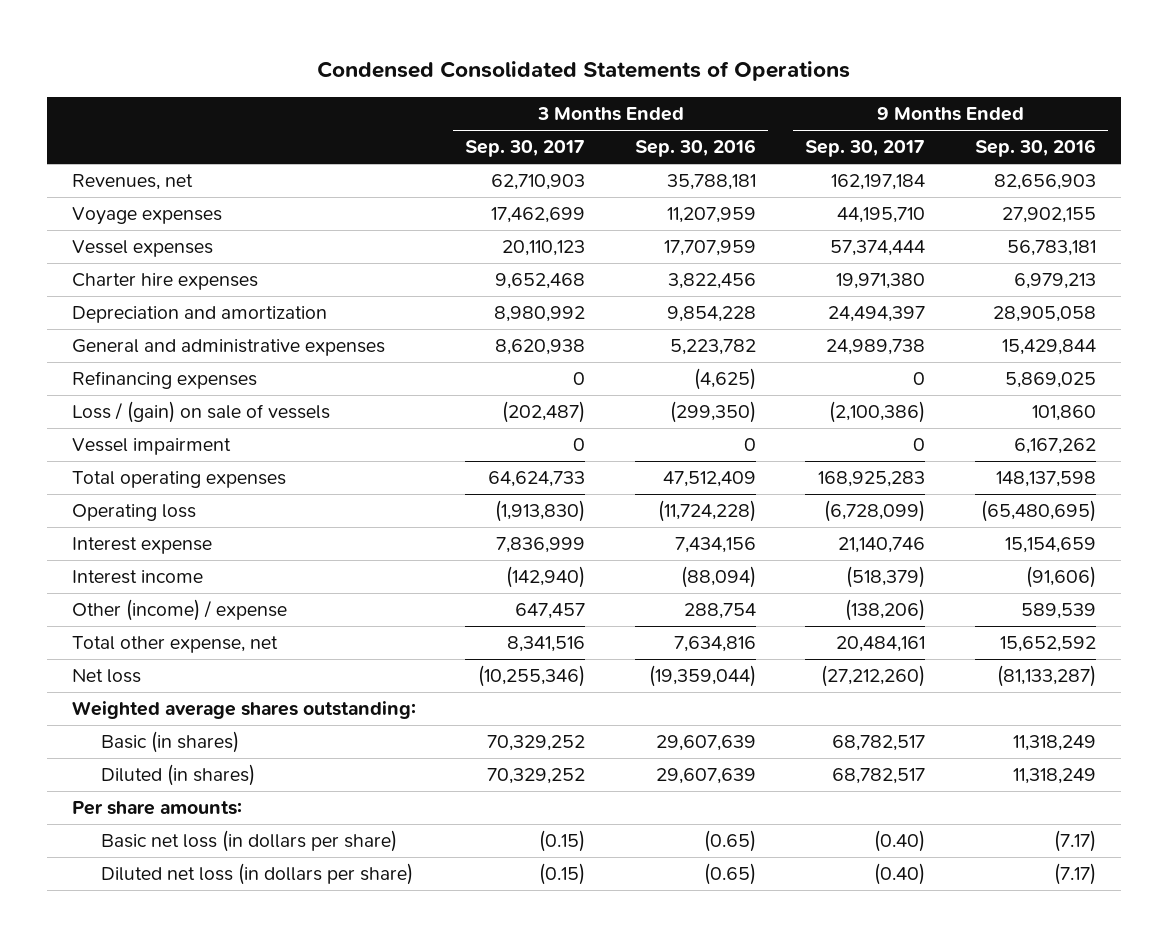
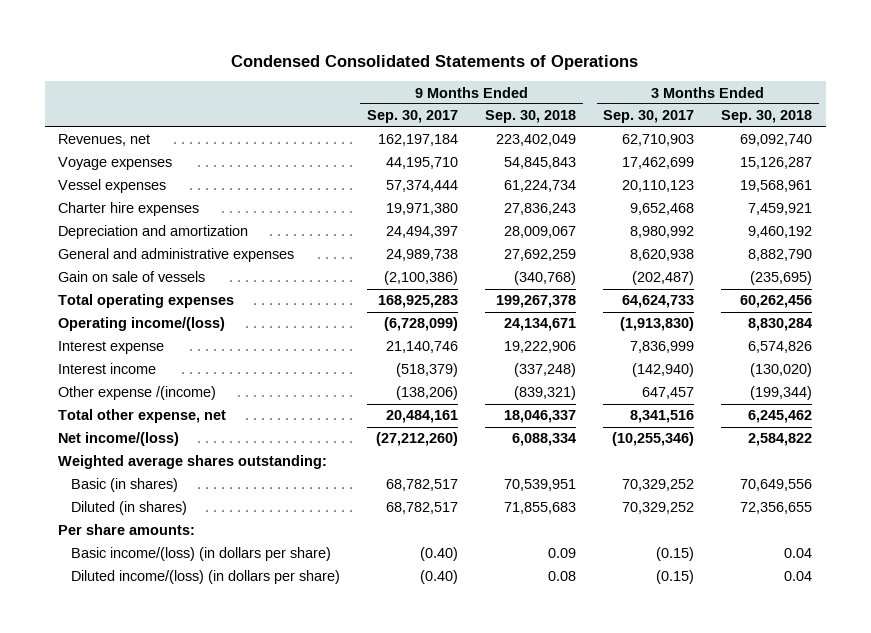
- | 3 Months Ended Sep. 30, 2017 | 3 Months Ended Sep. 30, 2016 | 9 Months Ended Sep. 30, 2017 | 9 Months Ended Sep. 30, 2016
+ | 9 Months Ended Sep. 30, 2017 | 9 Months Ended Sep. 30, 2018 | 3 Months Ended Sep. 30, 2017 | 3 Months Ended Sep. 30, 2018
- Refinancing expenses | 0 | (4,625) | 0 | 5,869,025
- Loss / (gain) on sale of vessels | (202,487) | (299,350) | (2,100,386) | 101,860
- Vessel impairment | 0 | 0 | 0 | 6,167,262
+ Gain on sale of vessels | (2,100,386) | (340,768) | (202,487) | (235,695)
- Operating loss | (1,913,830) | (11,724,228) | (6,728,099) | (65,480,695)
+ Operating income/(loss) | (6,728,099) | 24,134,671 | (1,913,830) | 8,830,284
- Other (income) / expense | 647,457 | 288,754 | (138,206) | 589,539
+ Other expense /(income) | (138,206) | (839,321) | 647,457 | (199,344)
- Net loss | (10,255,346) | (19,359,044) | (27,212,260) | (81,133,287)
+ Net income/(loss) | (27,212,260) | 6,088,334 | (10,255,346) | 2,584,822
- Basic net loss (in dollars per share) | (0.15) | (0.65) | (0.40) | (7.17)
- Diluted net loss (in dollars per share) | (0.15) | (0.65) | (0.40) | (7.17)
+ Basic income/(loss) (in dollars per share) | (0.40) | 0.09 | (0.15) | 0.04
+ Diluted income/(loss) (in dollars per share) | (0.40) | 0.08 | (0.15) | 0.04

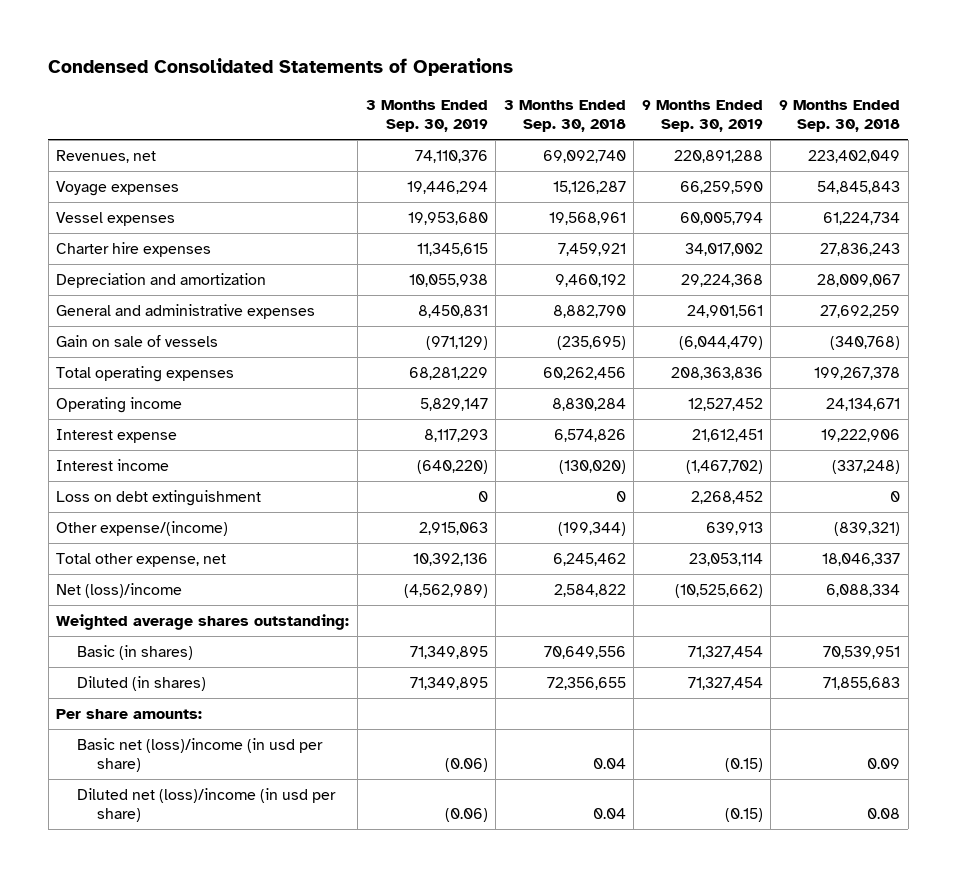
- | 9 Months Ended Sep. 30, 2017 | 9 Months Ended Sep. 30, 2018 | 3 Months Ended Sep. 30, 2017 | 3 Months Ended Sep. 30, 2018
+ | 3 Months Ended Sep. 30, 2019 | 3 Months Ended Sep. 30, 2018 | 9 Months Ended Sep. 30, 2019 | 9 Months Ended Sep. 30, 2018
- Operating income/(loss) | (6,728,099) | 24,134,671 | (1,913,830) | 8,830,284
+ Operating income | 5,829,147 | 8,830,284 | 12,527,452 | 24,134,671
- Other expense /(income) | (138,206) | (839,321) | 647,457 | (199,344)
+ Loss on debt extinguishment | 0 | 0 | 2,268,452 | 0
+ Other expense/(income) | 2,915,063 | (199,344) | 639,913 | (839,321)
- Net income/(loss) | (27,212,260) | 6,088,334 | (10,255,346) | 2,584,822
+ Net (loss)/income | (4,562,989) | 2,584,822 | (10,525,662) | 6,088,334
- Basic income/(loss) (in dollars per share) | (0.40) | 0.09 | (0.15) | 0.04
- Diluted income/(loss) (in dollars per share) | (0.40) | 0.08 | (0.15) | 0.04
+ Basic net (loss)/income (in usd per share) | (0.06) | 0.04 | (0.15) | 0.09
+ Diluted net (loss)/income (in usd per share) | (0.06) | 0.04 | (0.15) | 0.08

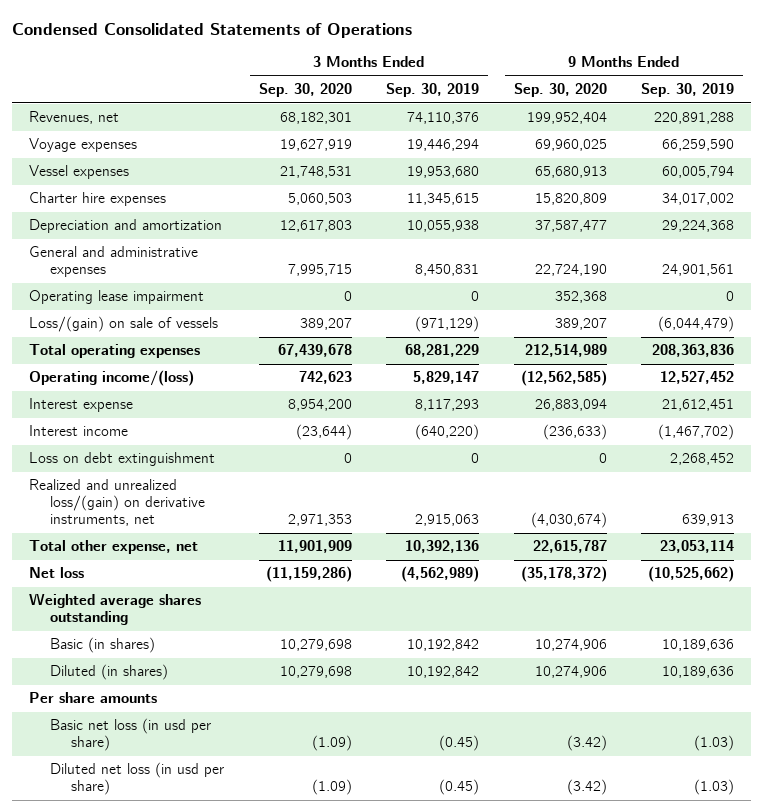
- | 3 Months Ended Sep. 30, 2019 | 3 Months Ended Sep. 30, 2018 | 9 Months Ended Sep. 30, 2019 | 9 Months Ended Sep. 30, 2018
+ | 3 Months Ended Sep. 30, 2020 | 3 Months Ended Sep. 30, 2019 | 9 Months Ended Sep. 30, 2020 | 9 Months Ended Sep. 30, 2019
- Gain on sale of vessels | (971,129) | (235,695) | (6,044,479) | (340,768)
+ Operating lease impairment | 0 | 0 | 352,368 | 0
+ Loss/(gain) on sale of vessels | 389,207 | (971,129) | 389,207 | (6,044,479)
- Operating income | 5,829,147 | 8,830,284 | 12,527,452 | 24,134,671
+ Operating income/(loss) | 742,623 | 5,829,147 | (12,562,585) | 12,527,452
- Other expense/(income) | 2,915,063 | (199,344) | 639,913 | (839,321)
+ Realized and unrealized loss/(gain) on derivative instruments, net | 2,971,353 | 2,915,063 | (4,030,674) | 639,913
- Net (loss)/income | (4,562,989) | 2,584,822 | (10,525,662) | 6,088,334
- Weighted average shares outstanding:
- Basic (in shares) | 71,349,895 | 70,649,556 | 71,327,454 | 70,539,951
- Diluted (in shares) | 71,349,895 | 72,356,655 | 71,327,454 | 71,855,683
- Per share amounts:
- Basic net (loss)/income (in usd per share) | (0.06) | 0.04 | (0.15) | 0.09
- Diluted net (loss)/income (in usd per share) | (0.06) | 0.04 | (0.15) | 0.08
+ Net loss | (11,159,286) | (4,562,989) | (35,178,372) | (10,525,662)
+ Weighted average shares outstanding
+ Basic (in shares) | 10,279,698 | 10,192,842 | 10,274,906 | 10,189,636
+ Diluted (in shares) | 10,279,698 | 10,192,842 | 10,274,906 | 10,189,636
+ Per share amounts
+ Basic net loss (in usd per share) | (1.09) | (0.45) | (3.42) | (1.03)
+ Diluted net loss (in usd per share) | (1.09) | (0.45) | (3.42) | (1.03)

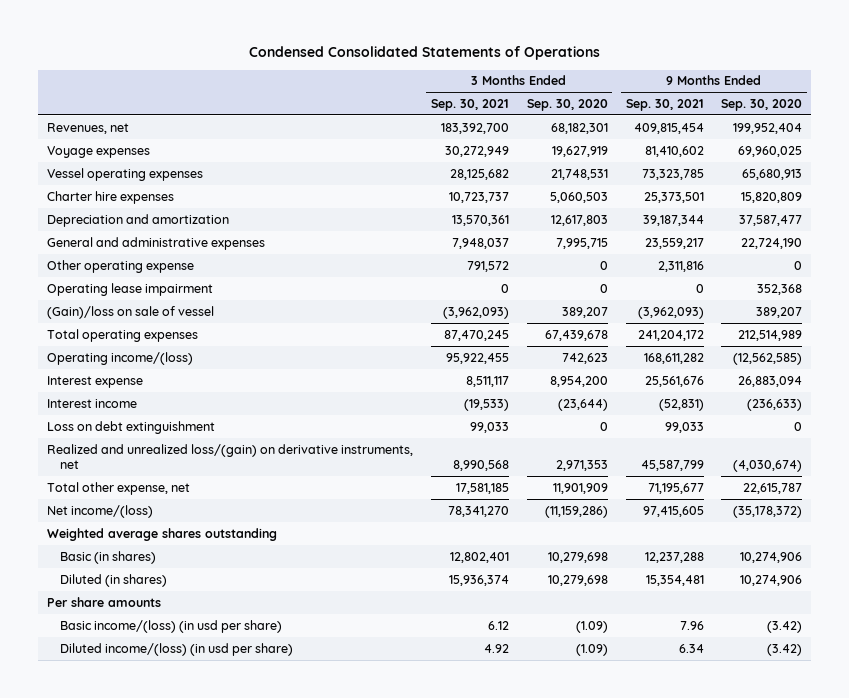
- | 3 Months Ended Sep. 30, 2020 | 3 Months Ended Sep. 30, 2019 | 9 Months Ended Sep. 30, 2020 | 9 Months Ended Sep. 30, 2019
+ | 3 Months Ended Sep. 30, 2021 | 3 Months Ended Sep. 30, 2020 | 9 Months Ended Sep. 30, 2021 | 9 Months Ended Sep. 30, 2020
- Vessel expenses | 21,748,531 | 19,953,680 | 65,680,913 | 60,005,794
+ Vessel operating expenses | 28,125,682 | 21,748,531 | 73,323,785 | 65,680,913
+ Other operating expense | 791,572 | 0 | 2,311,816 | 0
- Loss/(gain) on sale of vessels | 389,207 | (971,129) | 389,207 | (6,044,479)
+ (Gain)/loss on sale of vessel | (3,962,093) | 389,207 | (3,962,093) | 389,207
- Net loss | (11,159,286) | (4,562,989) | (35,178,372) | (10,525,662)
+ Net income/(loss) | 78,341,270 | (11,159,286) | 97,415,605 | (35,178,372)
- Basic net loss (in usd per share) | (1.09) | (0.45) | (3.42) | (1.03)
- Diluted net loss (in usd per share) | (1.09) | (0.45) | (3.42) | (1.03)
+ Basic income/(loss) (in usd per share) | 6.12 | (1.09) | 7.96 | (3.42)
+ Diluted income/(loss) (in usd per share) | 4.92 | (1.09) | 6.34 | (3.42)

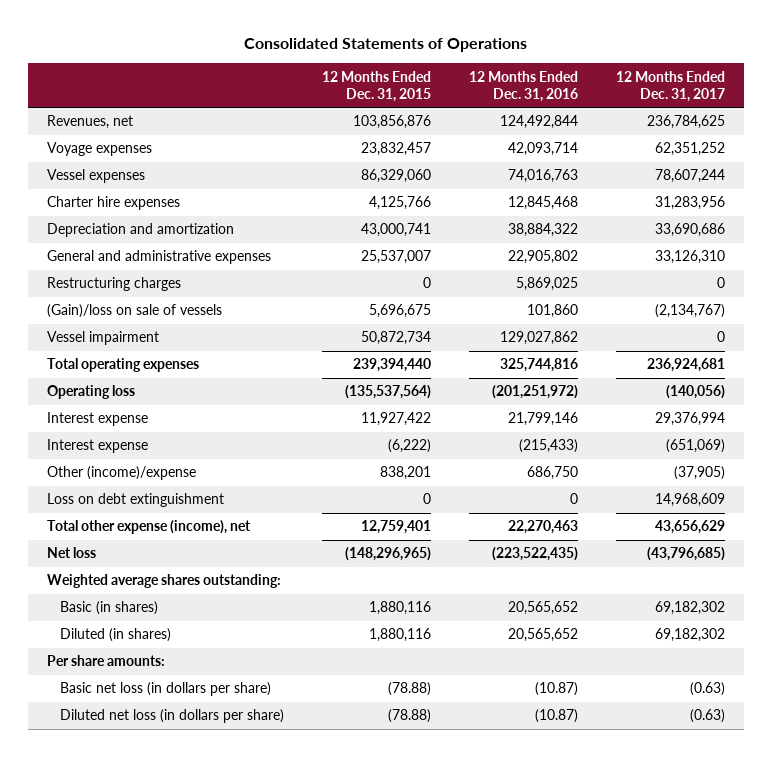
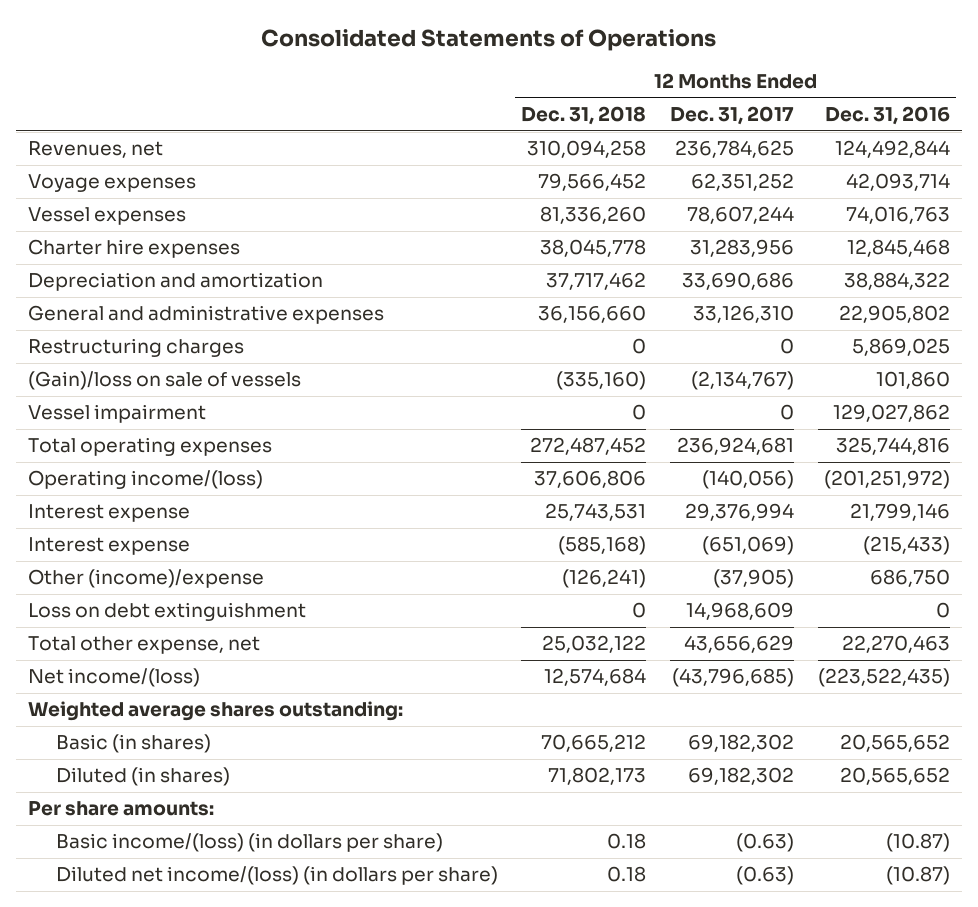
- | 12 Months Ended Dec. 31, 2015 | 12 Months Ended Dec. 31, 2016 | 12 Months Ended Dec. 31, 2017
+ | 12 Months Ended Dec. 31, 2018 | 12 Months Ended Dec. 31, 2017 | 12 Months Ended Dec. 31, 2016
- Operating loss | (135,537,564) | (201,251,972) | (140,056)
+ Operating income/(loss) | 37,606,806 | (140,056) | (201,251,972)
- Total other expense (income), net | 12,759,401 | 22,270,463 | 43,656,629
- Net loss | (148,296,965) | (223,522,435) | (43,796,685)
+ Total other expense, net | 25,032,122 | 43,656,629 | 22,270,463
+ Net income/(loss) | 12,574,684 | (43,796,685) | (223,522,435)
- Basic net loss (in dollars per share) | (78.88) | (10.87) | (0.63)
- Diluted net loss (in dollars per share) | (78.88) | (10.87) | (0.63)
+ Basic income/(loss) (in dollars per share) | 0.18 | (0.63) | (10.87)
+ Diluted net income/(loss) (in dollars per share) | 0.18 | (0.63) | (10.87)

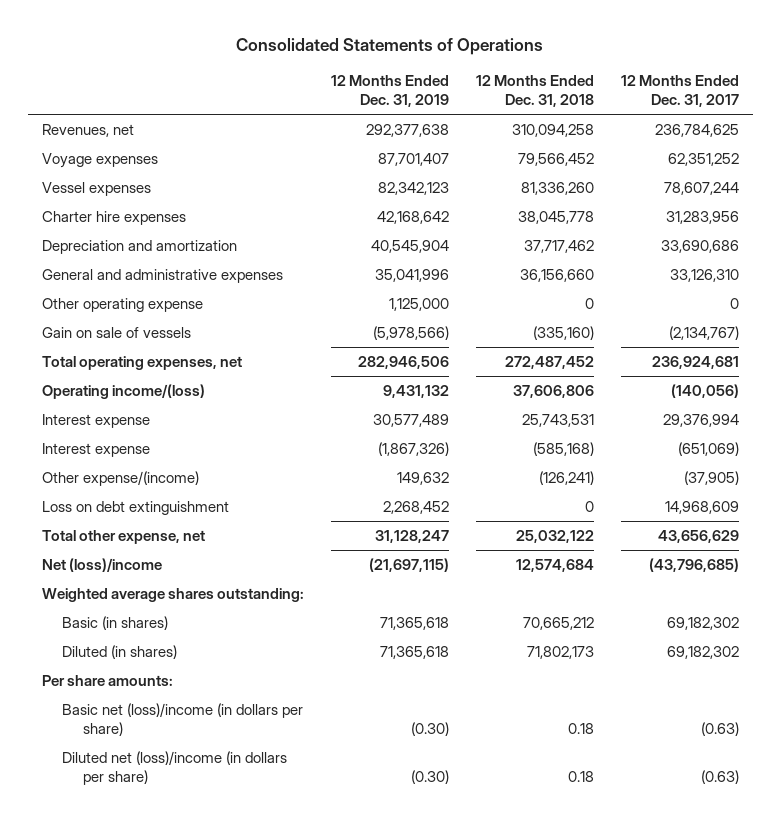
- | 12 Months Ended Dec. 31, 2018 | 12 Months Ended Dec. 31, 2017 | 12 Months Ended Dec. 31, 2016
+ | 12 Months Ended Dec. 31, 2019 | 12 Months Ended Dec. 31, 2018 | 12 Months Ended Dec. 31, 2017
- Restructuring charges | 0 | 0 | 5,869,025
- (Gain)/loss on sale of vessels | (335,160) | (2,134,767) | 101,860
- Vessel impairment | 0 | 0 | 129,027,862
- Total operating expenses | 272,487,452 | 236,924,681 | 325,744,816
+ Other operating expense | 1,125,000 | 0 | 0
+ Gain on sale of vessels | (5,978,566) | (335,160) | (2,134,767)
+ Total operating expenses, net | 282,946,506 | 272,487,452 | 236,924,681
- Other (income)/expense | (126,241) | (37,905) | 686,750
+ Other expense/(income) | 149,632 | (126,241) | (37,905)
- Net income/(loss) | 12,574,684 | (43,796,685) | (223,522,435)
+ Net (loss)/income | (21,697,115) | 12,574,684 | (43,796,685)
- Basic income/(loss) (in dollars per share) | 0.18 | (0.63) | (10.87)
- Diluted net income/(loss) (in dollars per share) | 0.18 | (0.63) | (10.87)
+ Basic net (loss)/income (in dollars per share) | (0.30) | 0.18 | (0.63)
+ Diluted net (loss)/income (in dollars per share) | (0.30) | 0.18 | (0.63)

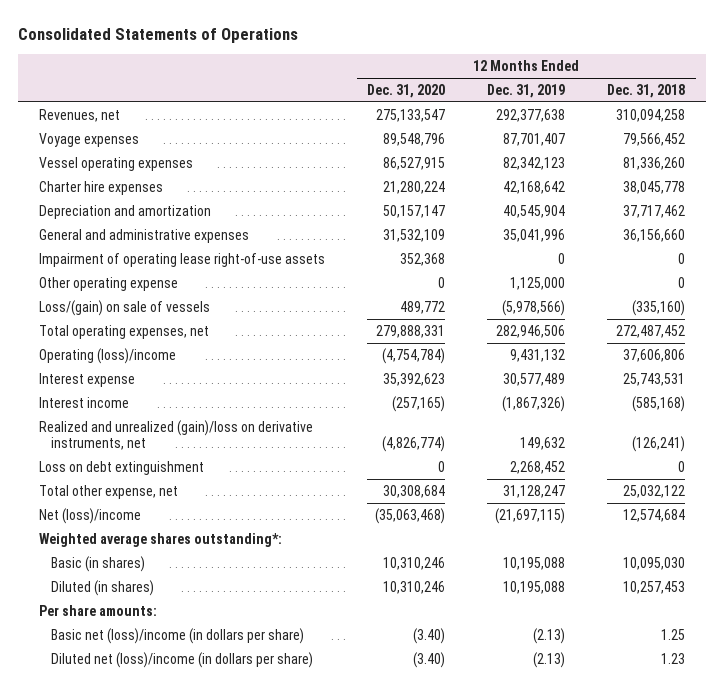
- | 12 Months Ended Dec. 31, 2019 | 12 Months Ended Dec. 31, 2018 | 12 Months Ended Dec. 31, 2017
+ | 12 Months Ended Dec. 31, 2020 | 12 Months Ended Dec. 31, 2019 | 12 Months Ended Dec. 31, 2018
- Vessel expenses | 82,342,123 | 81,336,260 | 78,607,244
+ Vessel operating expenses | 86,527,915 | 82,342,123 | 81,336,260
+ Impairment of operating lease right-of-use assets | 352,368 | 0 | 0
- Gain on sale of vessels | (5,978,566) | (335,160) | (2,134,767)
+ Loss/(gain) on sale of vessels | 489,772 | (5,978,566) | (335,160)
- Operating income/(loss) | 9,431,132 | 37,606,806 | (140,056)
+ Operating (loss)/income | (4,754,784) | 9,431,132 | 37,606,806
- Interest expense | (1,867,326) | (585,168) | (651,069)
- Other expense/(income) | 149,632 | (126,241) | (37,905)
+ Interest income | (257,165) | (1,867,326) | (585,168)
+ Realized and unrealized (gain)/loss on derivative instruments, net | (4,826,774) | 149,632 | (126,241)
- Weighted average shares outstanding:
- Basic (in shares) | 71,365,618 | 70,665,212 | 69,182,302
- Diluted (in shares) | 71,365,618 | 71,802,173 | 69,182,302
+ Weighted average shares outstanding*:
+ Basic (in shares) | 10,310,246 | 10,195,088 | 10,095,030
+ Diluted (in shares) | 10,310,246 | 10,195,088 | 10,257,453
- Basic net (loss)/income (in dollars per share) | (0.30) | 0.18 | (0.63)
- Diluted net (loss)/income (in dollars per share) | (0.30) | 0.18 | (0.63)
+ Basic net (loss)/income (in dollars per share) | (3.40) | (2.13) | 1.25
+ Diluted net (loss)/income (in dollars per share) | (3.40) | (2.13) | 1.23

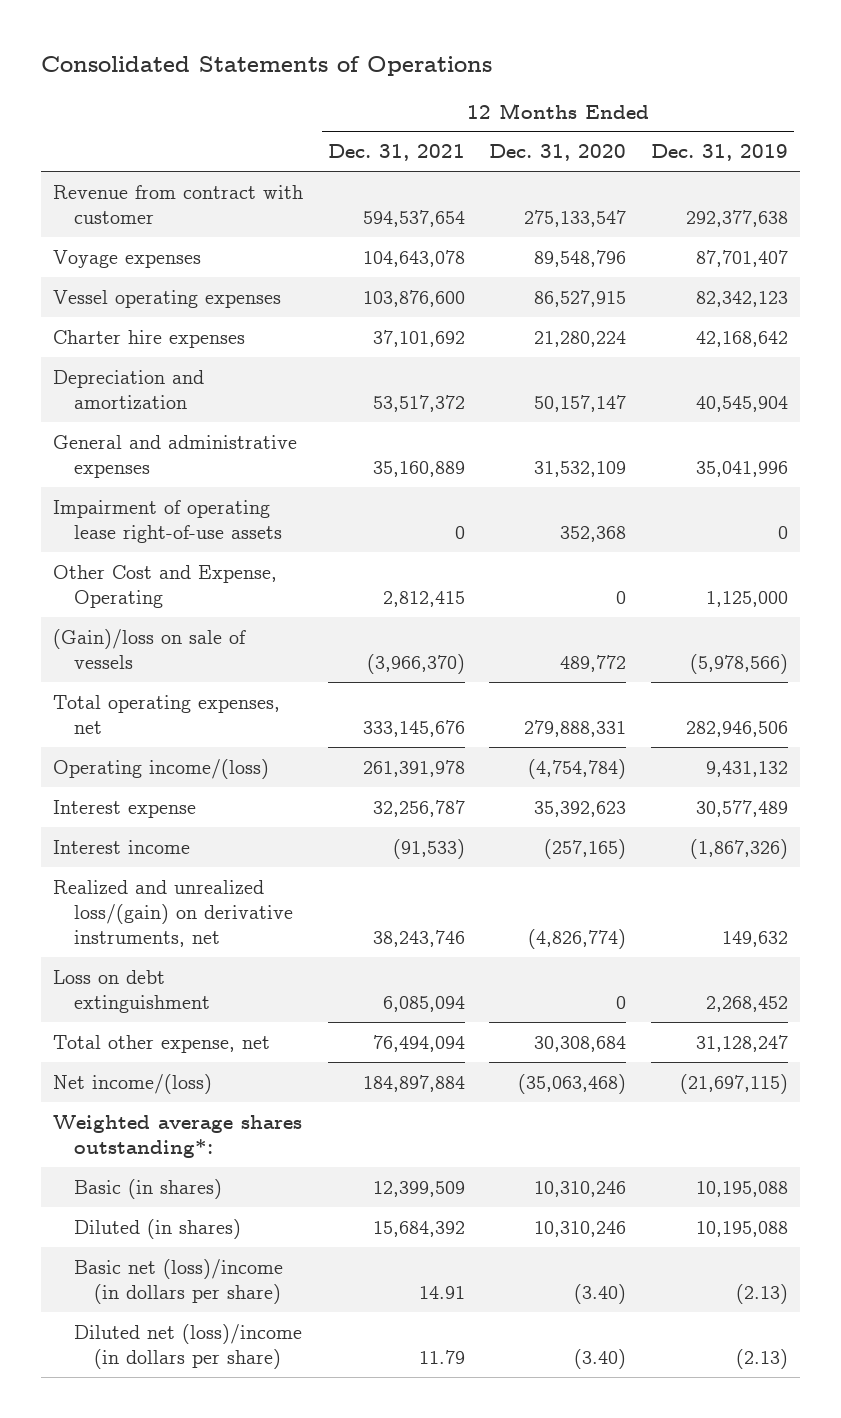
- | 12 Months Ended Dec. 31, 2020 | 12 Months Ended Dec. 31, 2019 | 12 Months Ended Dec. 31, 2018
+ | 12 Months Ended Dec. 31, 2021 | 12 Months Ended Dec. 31, 2020 | 12 Months Ended Dec. 31, 2019
- Revenues, net | 275,133,547 | 292,377,638 | 310,094,258
+ Revenue from contract with customer | 594,537,654 | 275,133,547 | 292,377,638
- Other operating expense | 0 | 1,125,000 | 0
- Loss/(gain) on sale of vessels | 489,772 | (5,978,566) | (335,160)
+ Other Cost and Expense, Operating | 2,812,415 | 0 | 1,125,000
+ (Gain)/loss on sale of vessels | (3,966,370) | 489,772 | (5,978,566)
- Operating (loss)/income | (4,754,784) | 9,431,132 | 37,606,806
+ Operating income/(loss) | 261,391,978 | (4,754,784) | 9,431,132
- Realized and unrealized (gain)/loss on derivative instruments, net | (4,826,774) | 149,632 | (126,241)
+ Realized and unrealized loss/(gain) on derivative instruments, net | 38,243,746 | (4,826,774) | 149,632
- Net (loss)/income | (35,063,468) | (21,697,115) | 12,574,684
+ Net income/(loss) | 184,897,884 | (35,063,468) | (21,697,115)
- Per share amounts:

